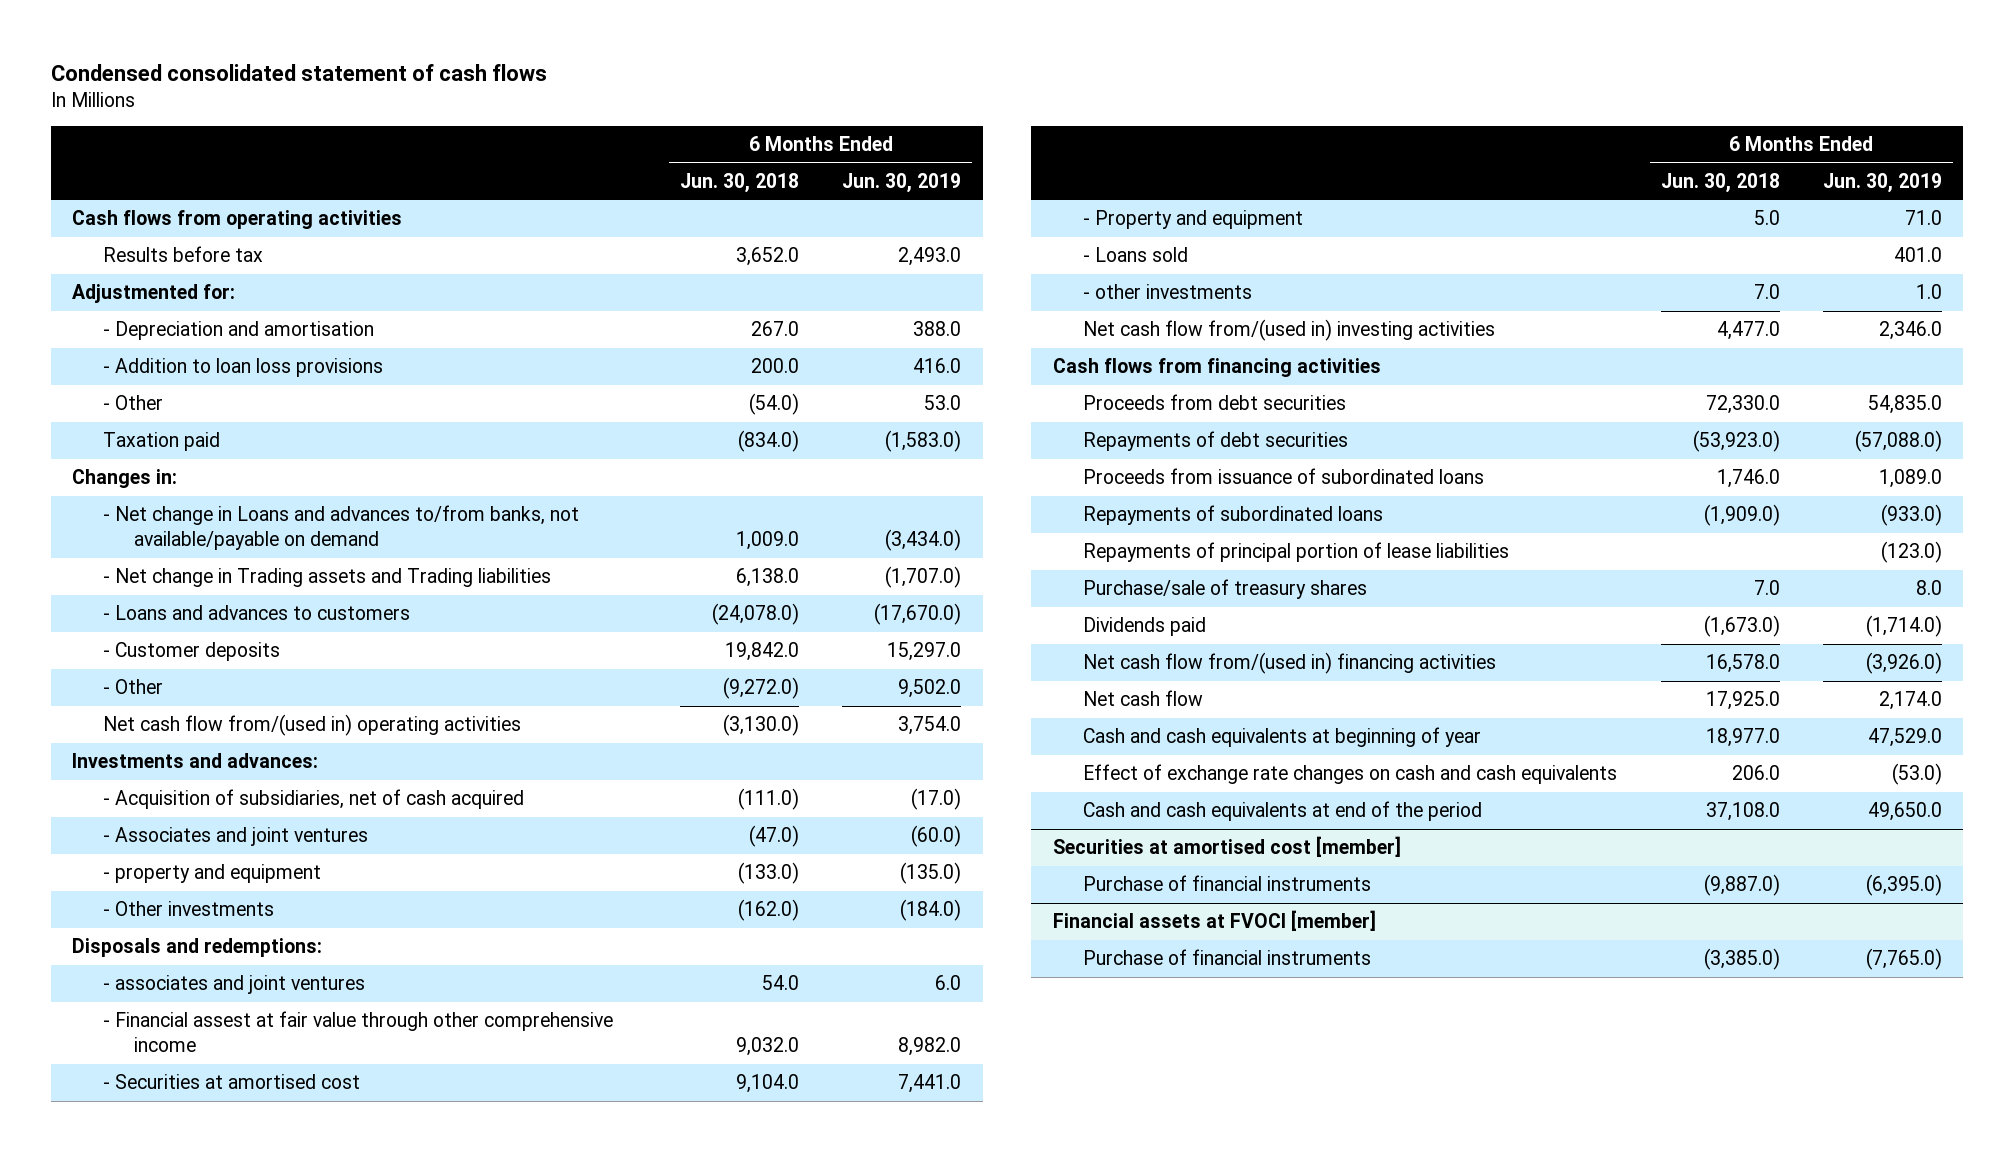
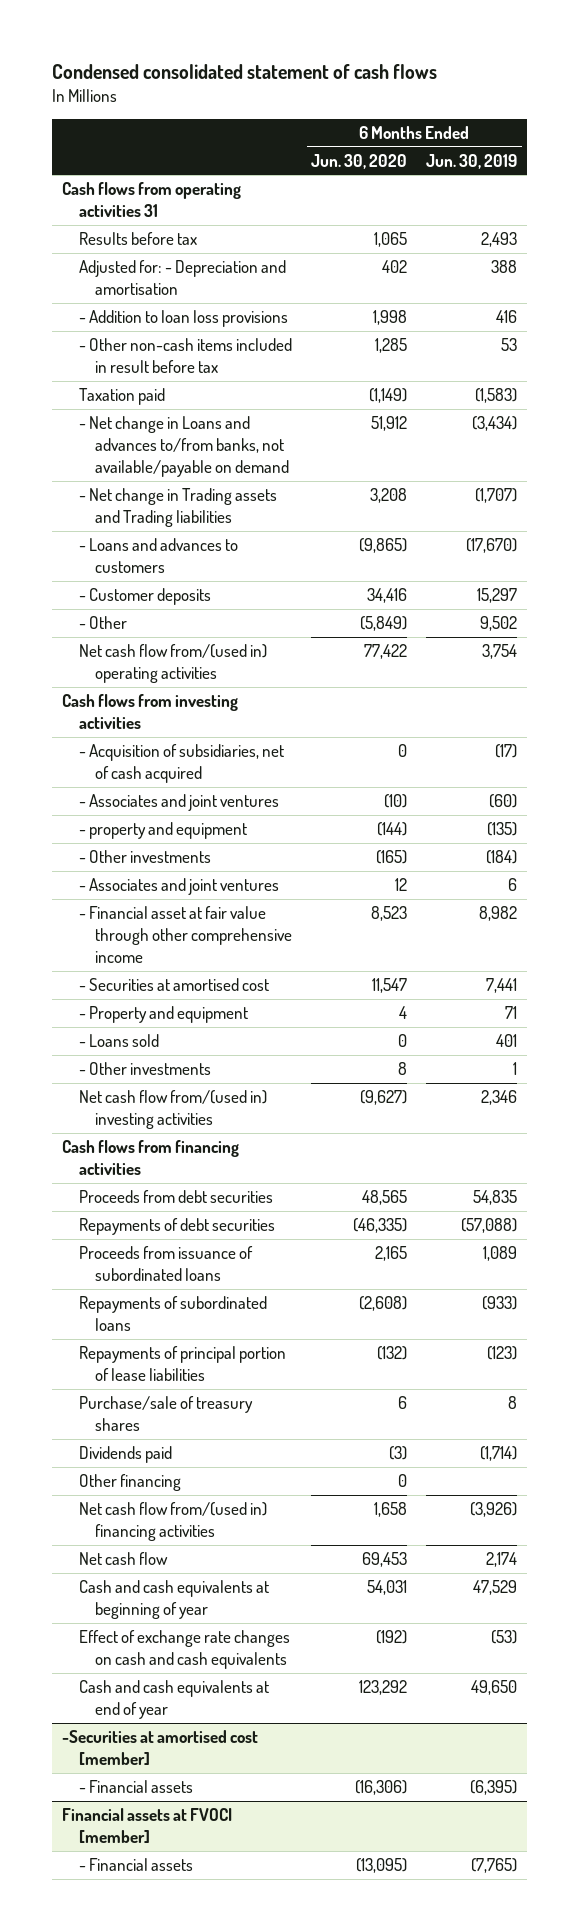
- | 6 Months Ended Jun. 30, 2018 | 6 Months Ended Jun. 30, 2019
+ | 6 Months Ended Jun. 30, 2020 | 6 Months Ended Jun. 30, 2019
- Cash flows from operating activities
- Results before tax | 3,652.0 | 2,493.0
- Adjustmented for:
- - Depreciation and amortisation | 267.0 | 388.0
- - Addition to loan loss provisions | 200.0 | 416.0
- - Other | (54.0) | 53.0
- Taxation paid | (834.0) | (1,583.0)
- Changes in:
- - Net change in Loans and advances to/from banks, not available/payable on demand | 1,009.0 | (3,434.0)
- - Net change in Trading assets and Trading liabilities | 6,138.0 | (1,707.0)
- - Loans and advances to customers | (24,078.0) | (17,670.0)
- - Customer deposits | 19,842.0 | 15,297.0
- - Other | (9,272.0) | 9,502.0
- Net cash flow from/(used in) operating activities | (3,130.0) | 3,754.0
- Investments and advances:
- - Acquisition of subsidiaries, net of cash acquired | (111.0) | (17.0)
- - Associates and joint ventures | (47.0) | (60.0)
- - property and equipment | (133.0) | (135.0)
- - Other investments | (162.0) | (184.0)
- Disposals and redemptions:
- - associates and joint ventures | 54.0 | 6.0
- - Financial assest at fair value through other comprehensive income | 9,032.0 | 8,982.0
- - Securities at amortised cost | 9,104.0 | 7,441.0
- - Property and equipment | 5.0 | 71.0
- - Loans sold | | 401.0
- - other investments | 7.0 | 1.0
- Net cash flow from/(used in) investing activities | 4,477.0 | 2,346.0
+ Cash flows from operating activities 31
+ Results before tax | 1,065 | 2,493
+ Adjusted for: - Depreciation and amortisation | 402 | 388
+ - Addition to loan loss provisions | 1,998 | 416
+ - Other non-cash items included in result before tax | 1,285 | 53
+ Taxation paid | (1,149) | (1,583)
+ - Net change in Loans and advances to/from banks, not available/payable on demand | 51,912 | (3,434)
+ - Net change in Trading assets and Trading liabilities | 3,208 | (1,707)
+ - Loans and advances to customers | (9,865) | (17,670)
+ - Customer deposits | 34,416 | 15,297
+ - Other | (5,849) | 9,502
+ Net cash flow from/(used in) operating activities | 77,422 | 3,754
+ Cash flows from investing activities
+ - Acquisition of subsidiaries, net of cash acquired | 0 | (17)
+ - Associates and joint ventures | (10) | (60)
+ - property and equipment | (144) | (135)
+ - Other investments | (165) | (184)
+ - Associates and joint ventures | 12 | 6
+ - Financial asset at fair value through other comprehensive income | 8,523 | 8,982
+ - Securities at amortised cost | 11,547 | 7,441
+ - Property and equipment | 4 | 71
+ - Loans sold | 0 | 401
+ - Other investments | 8 | 1
+ Net cash flow from/(used in) investing activities | (9,627) | 2,346
- Proceeds from debt securities | 72,330.0 | 54,835.0
- Repayments of debt securities | (53,923.0) | (57,088.0)
- Proceeds from issuance of subordinated loans | 1,746.0 | 1,089.0
- Repayments of subordinated loans | (1,909.0) | (933.0)
- Repayments of principal portion of lease liabilities | | (123.0)
- Purchase/sale of treasury shares | 7.0 | 8.0
- Dividends paid | (1,673.0) | (1,714.0)
- Net cash flow from/(used in) financing activities | 16,578.0 | (3,926.0)
- Net cash flow | 17,925.0 | 2,174.0
- Cash and cash equivalents at beginning of year | 18,977.0 | 47,529.0
- Effect of exchange rate changes on cash and cash equivalents | 206.0 | (53.0)
- Cash and cash equivalents at end of the period | 37,108.0 | 49,650.0
- Securities at amortised cost [member]
- Purchase of financial instruments | (9,887.0) | (6,395.0)
+ Proceeds from debt securities | 48,565 | 54,835
+ Repayments of debt securities | (46,335) | (57,088)
+ Proceeds from issuance of subordinated loans | 2,165 | 1,089
+ Repayments of subordinated loans | (2,608) | (933)
+ Repayments of principal portion of lease liabilities | (132) | (123)
+ Purchase/sale of treasury shares | 6 | 8
+ Dividends paid | (3) | (1,714)
+ Other financing | 0 |
+ Net cash flow from/(used in) financing activities | 1,658 | (3,926)
+ Net cash flow | 69,453 | 2,174
+ Cash and cash equivalents at beginning of year | 54,031 | 47,529
+ Effect of exchange rate changes on cash and cash equivalents | (192) | (53)
+ Cash and cash equivalents at end of year | 123,292 | 49,650
+ -Securities at amortised cost [member]
+ - Financial assets | (16,306) | (6,395)
@ Financial assets at FVOCI [member]
- Purchase of financial instruments | (3,385.0) | (7,765.0)
+ - Financial assets | (13,095) | (7,765)

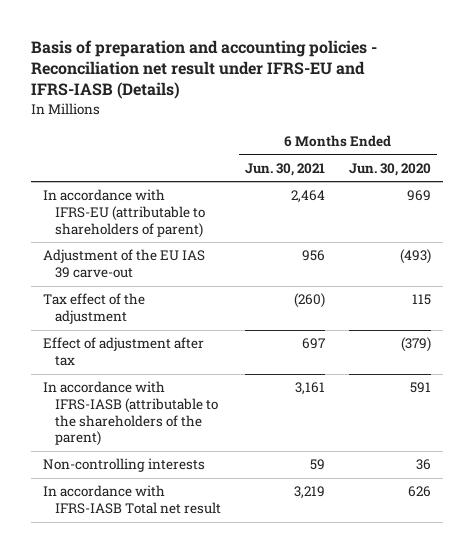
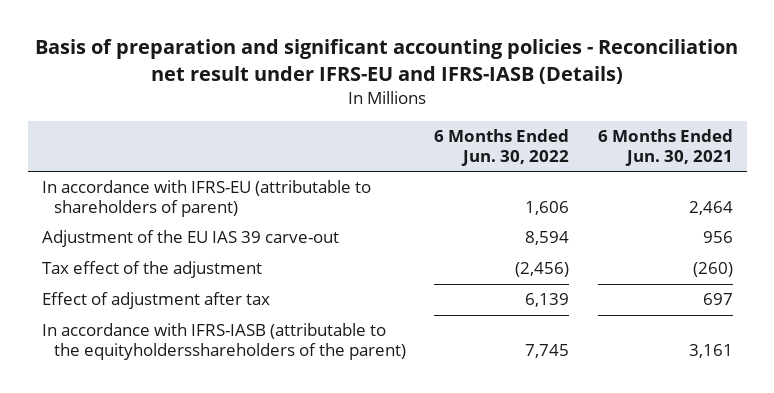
- Basis of preparation and accounting policies - Reconciliation net result under IFRS-EU and IFRS-IASB (Details)
+ Basis of preparation and significant accounting policies - Reconciliation net result under IFRS-EU and IFRS-IASB (Details)
- | 6 Months Ended Jun. 30, 2021 | 6 Months Ended Jun. 30, 2020
+ | 6 Months Ended Jun. 30, 2022 | 6 Months Ended Jun. 30, 2021
- In accordance with IFRS-IASB (attributable to the shareholders of the parent) | 3,161 | 591
- Non-controlling interests | 59 | 36
- In accordance with IFRS-IASB Total net result | 3,219 | 626
+ In accordance with IFRS-IASB (attributable to the equityholdersshareholders of the parent) | 7,745 | 3,161

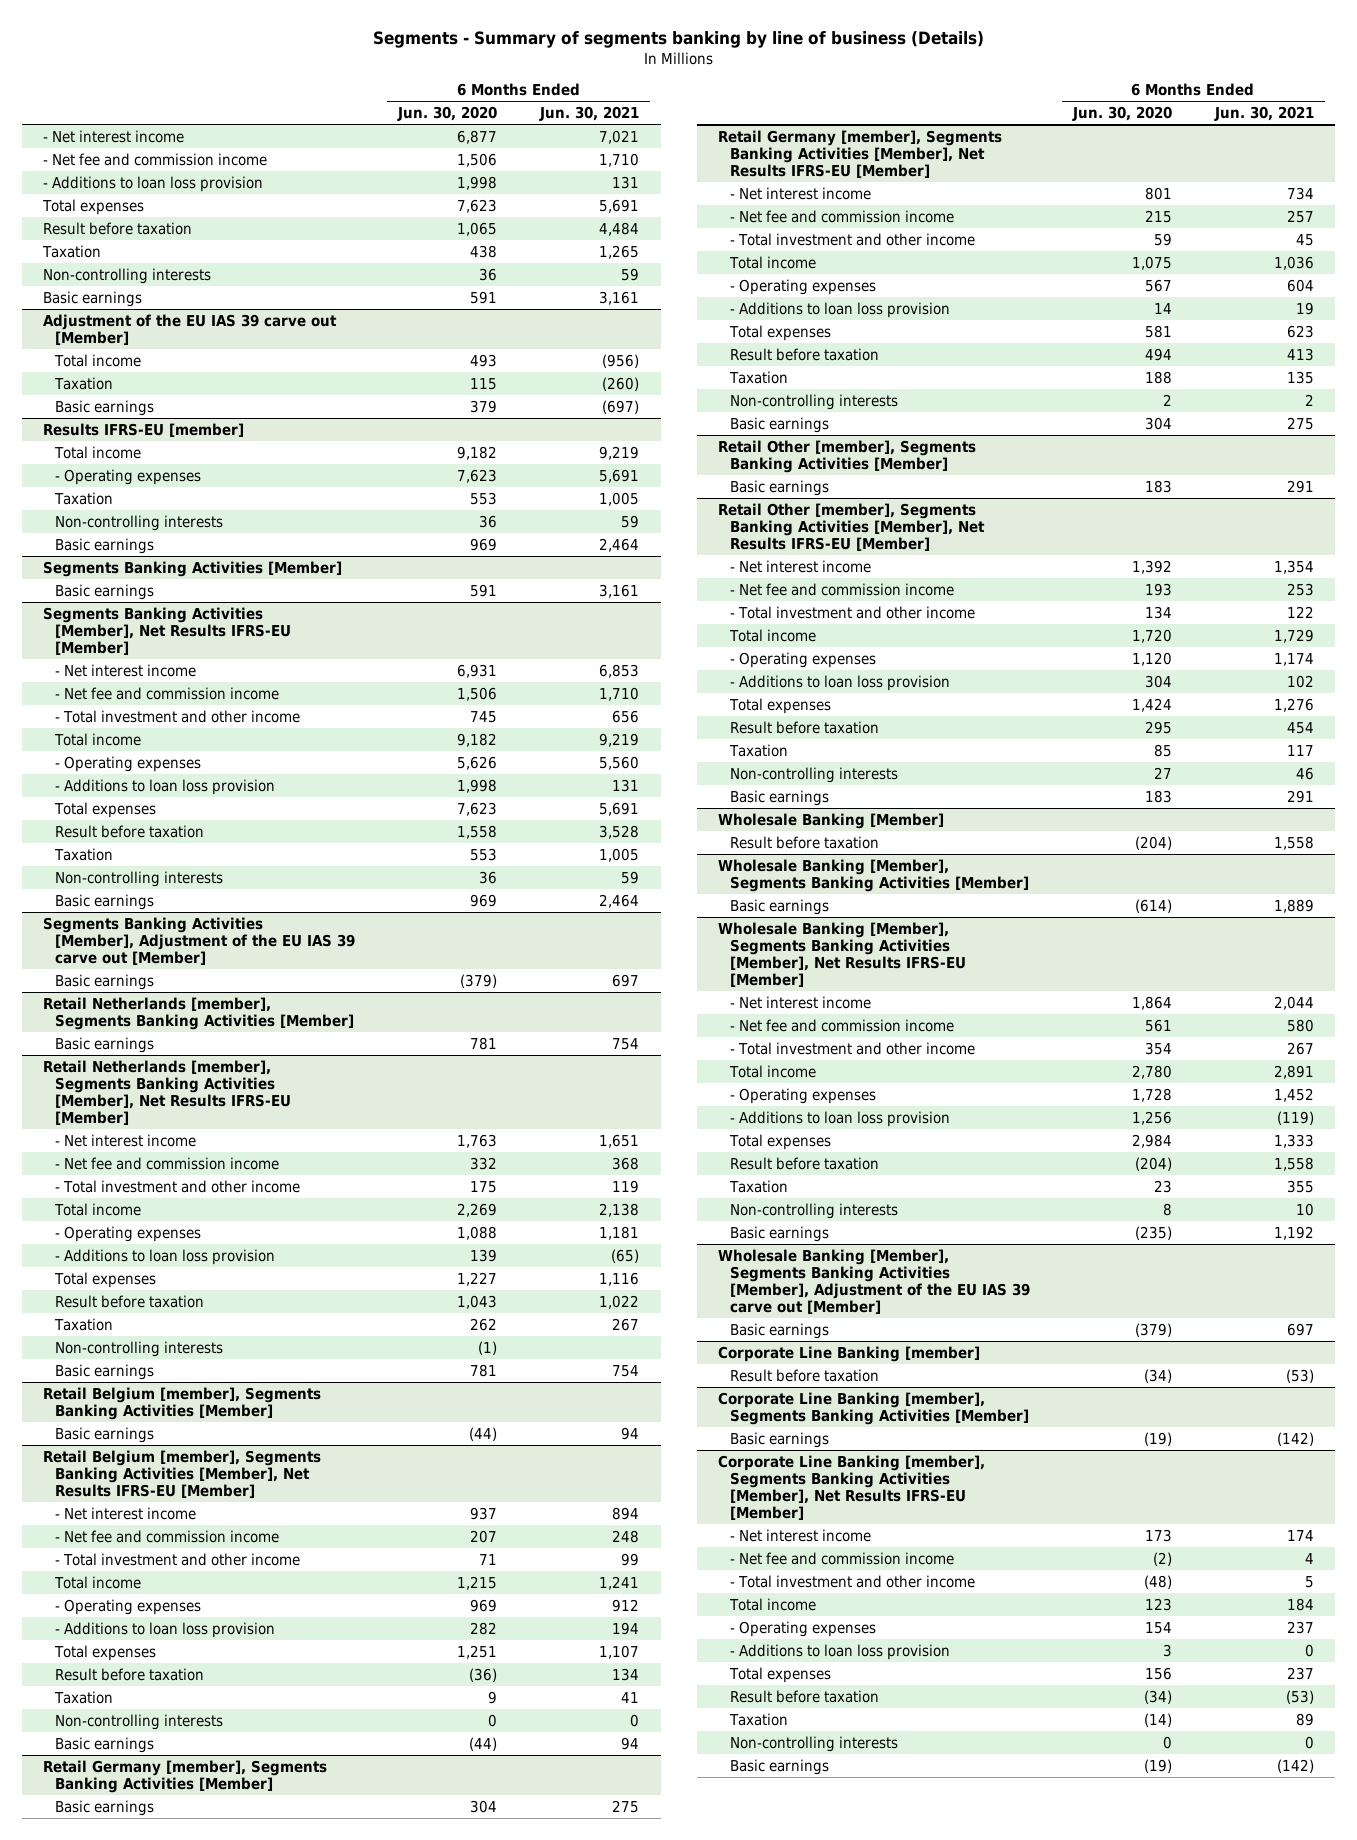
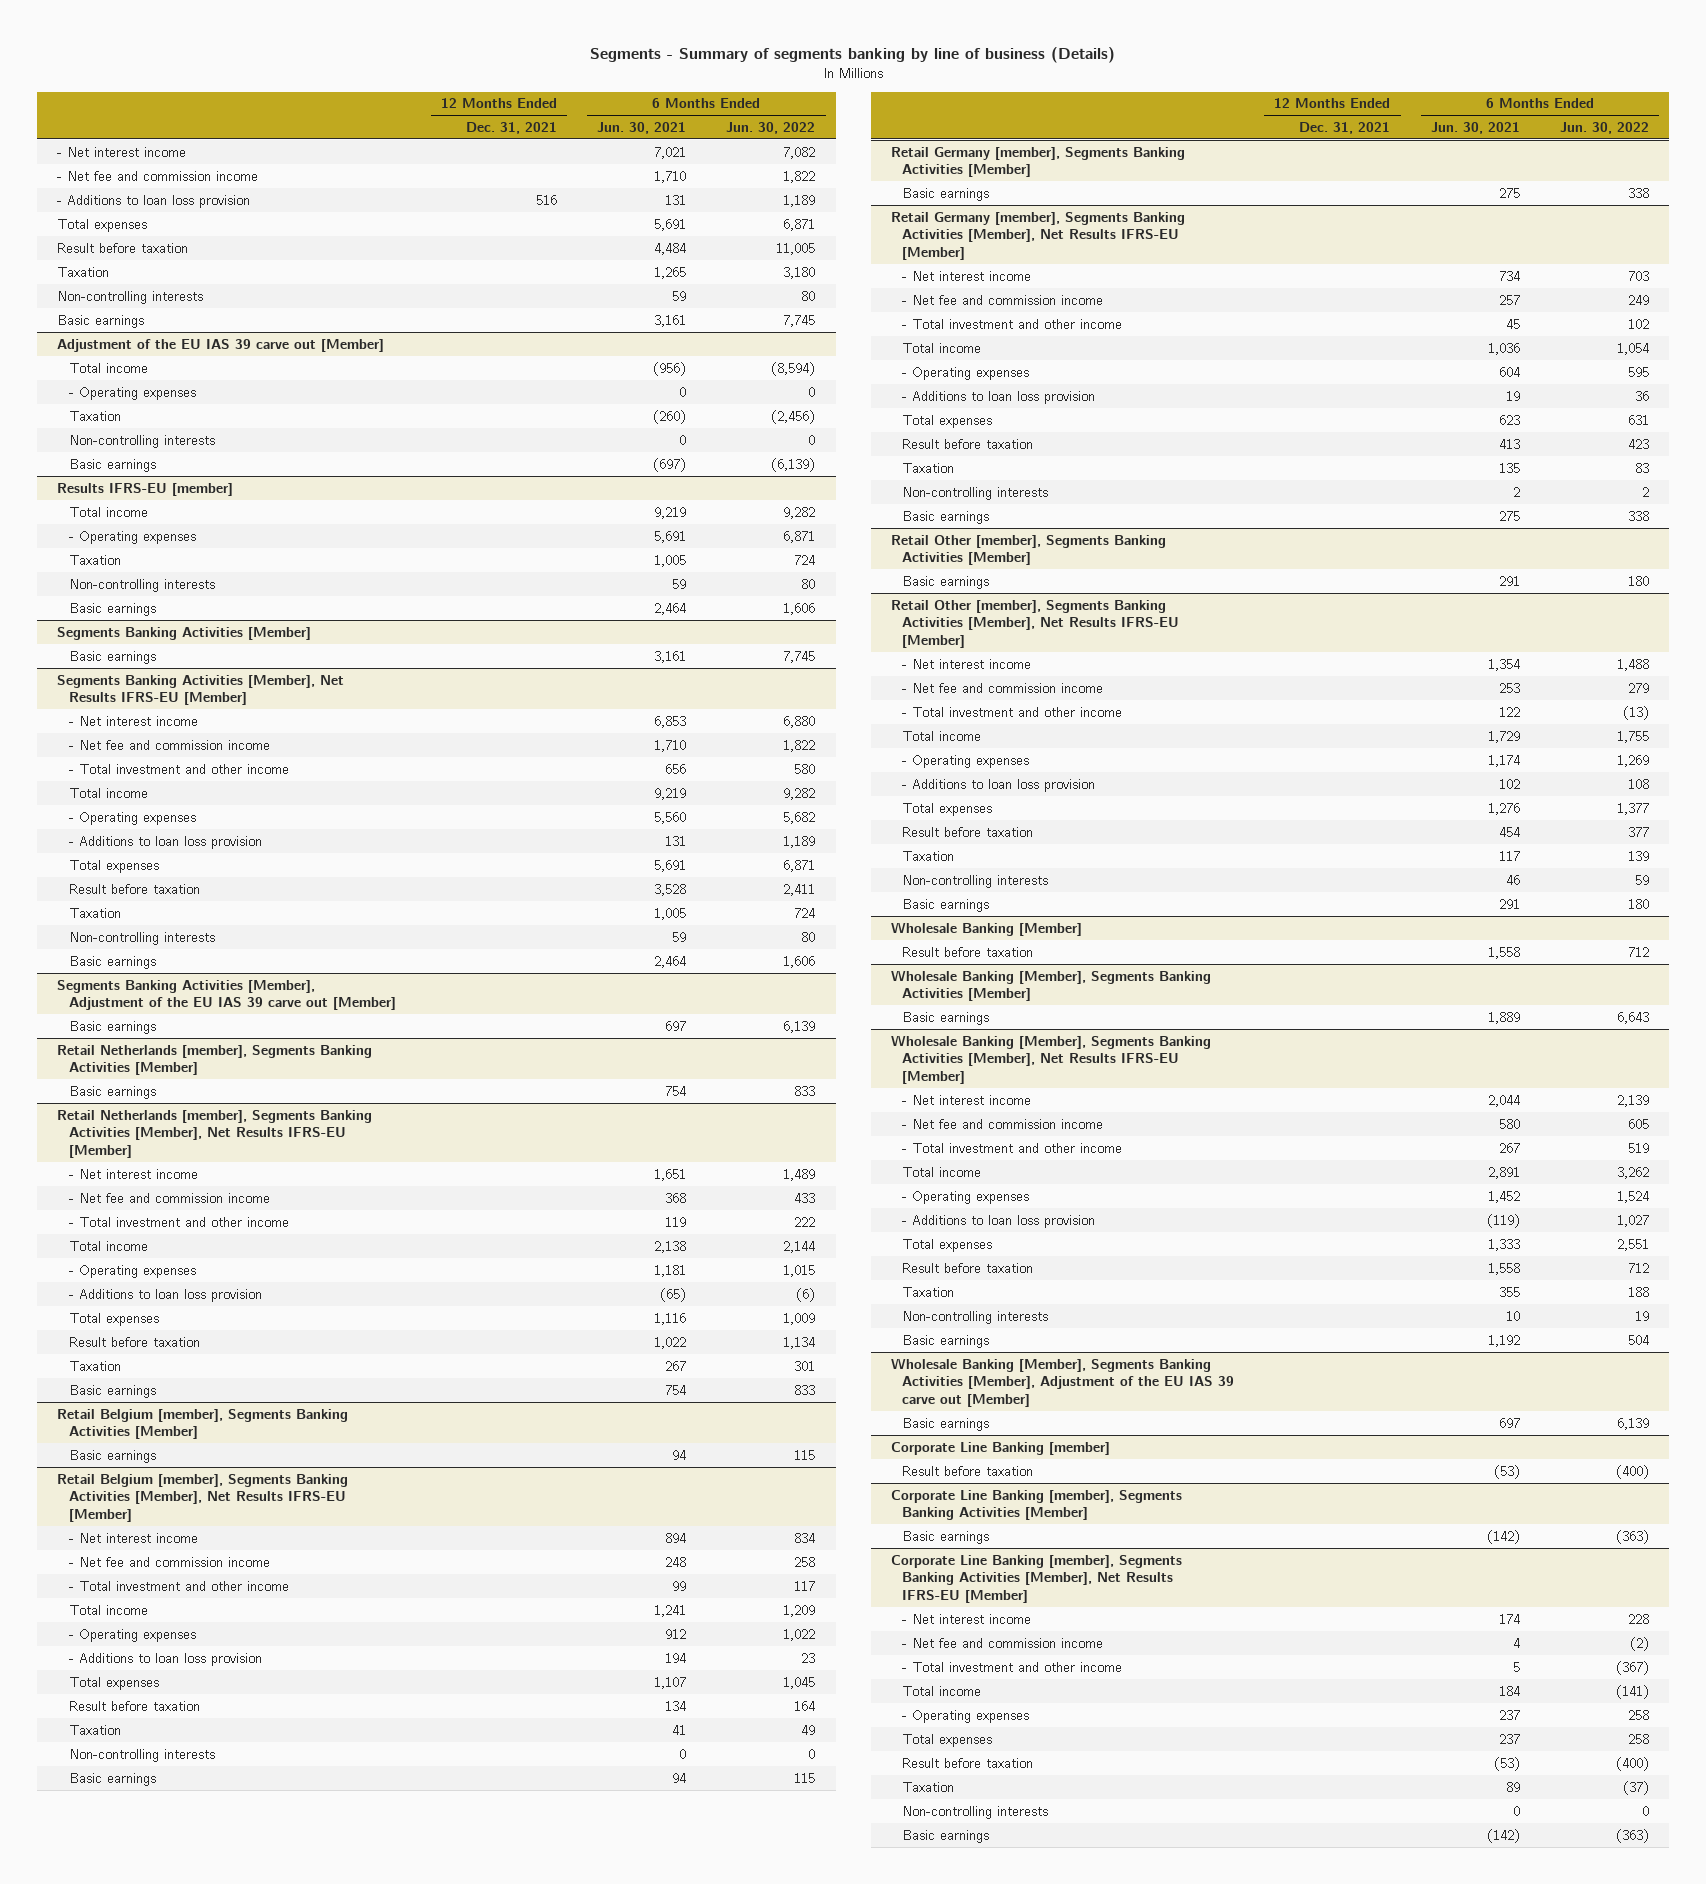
- | 6 Months Ended Jun. 30, 2020 | 6 Months Ended Jun. 30, 2021
+ | 12 Months Ended Dec. 31, 2021 | 6 Months Ended Jun. 30, 2021 | 6 Months Ended Jun. 30, 2022
@ Adjustment of the EU IAS 39 carve out [Member]
+ - Operating expenses | | 0 | 0
+ Non-controlling interests | | 0 | 0
@ Retail Netherlands [member], Segments Banking Activities [Member], Net Results IFRS-EU [Member]
- Non-controlling interests | (1) |
@ Corporate Line Banking [member], Segments Banking Activities [Member], Net Results IFRS-EU [Member]
- - Additions to loan loss provision | 3 | 0

